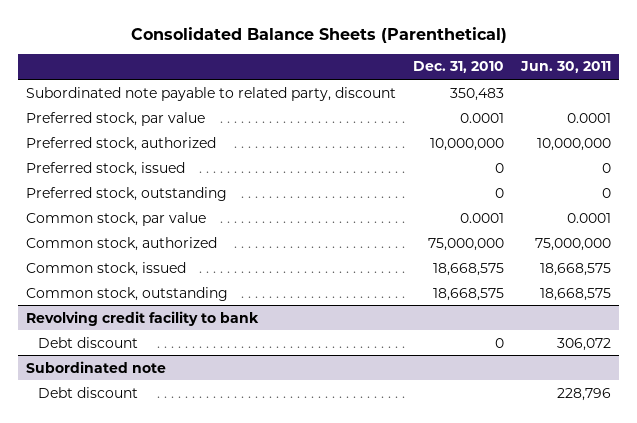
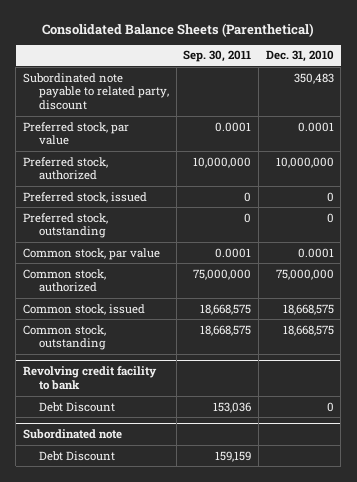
- | Dec. 31, 2010 | Jun. 30, 2011
+ | Sep. 30, 2011 | Dec. 31, 2010
@ Revolving credit facility to bank
- Debt discount | 0 | 306,072
+ Debt Discount | 153,036 | 0
@ Subordinated note
- Debt discount | | 228,796
+ Debt Discount | 159,159 |

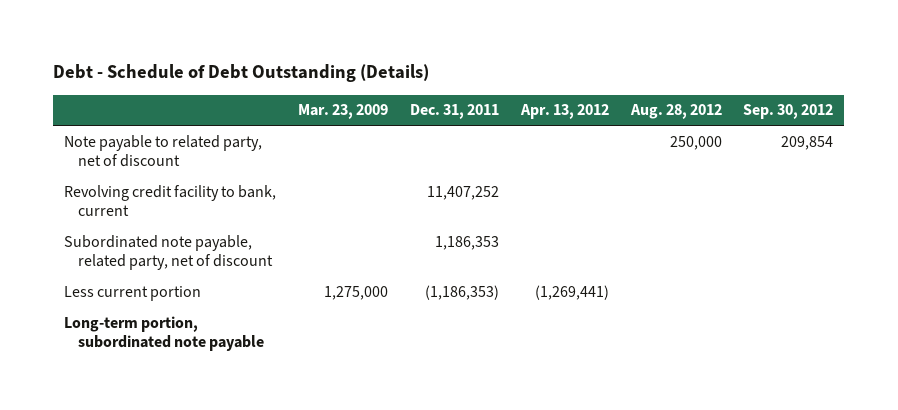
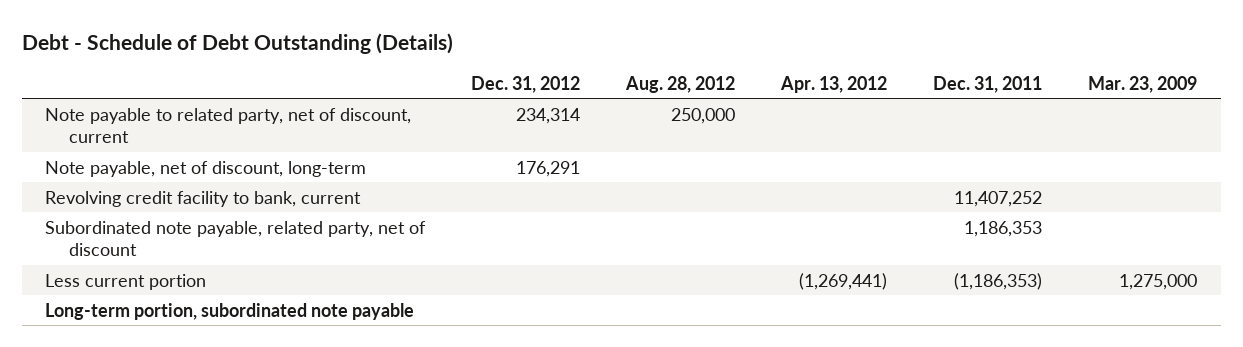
- | Mar. 23, 2009 | Dec. 31, 2011 | Apr. 13, 2012 | Aug. 28, 2012 | Sep. 30, 2012
+ | Dec. 31, 2012 | Aug. 28, 2012 | Apr. 13, 2012 | Dec. 31, 2011 | Mar. 23, 2009
- Note payable to related party, net of discount | | | | 250,000 | 209,854
+ Note payable to related party, net of discount, current | 234,314 | 250,000 | | |
+ Note payable, net of discount, long-term | 176,291 | | | |

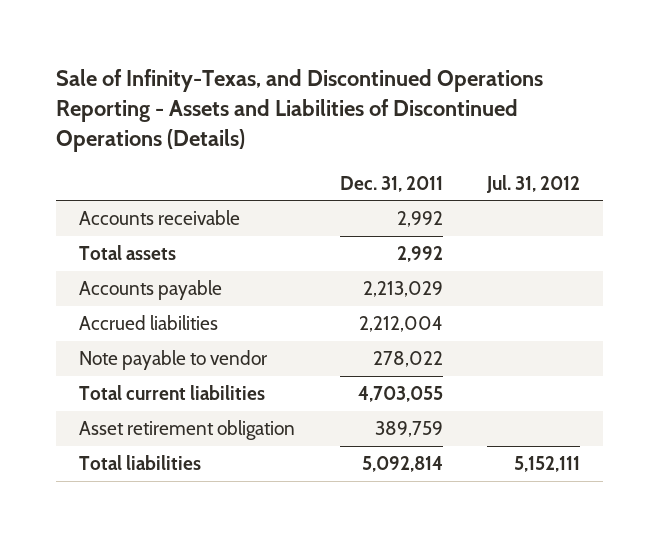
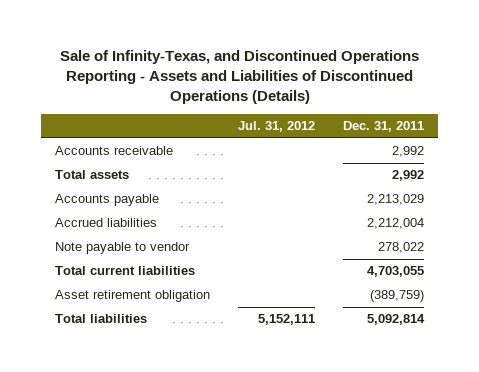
- | Dec. 31, 2011 | Jul. 31, 2012
+ | Jul. 31, 2012 | Dec. 31, 2011
- Asset retirement obligation | 389,759 |
+ Asset retirement obligation | | (389,759)

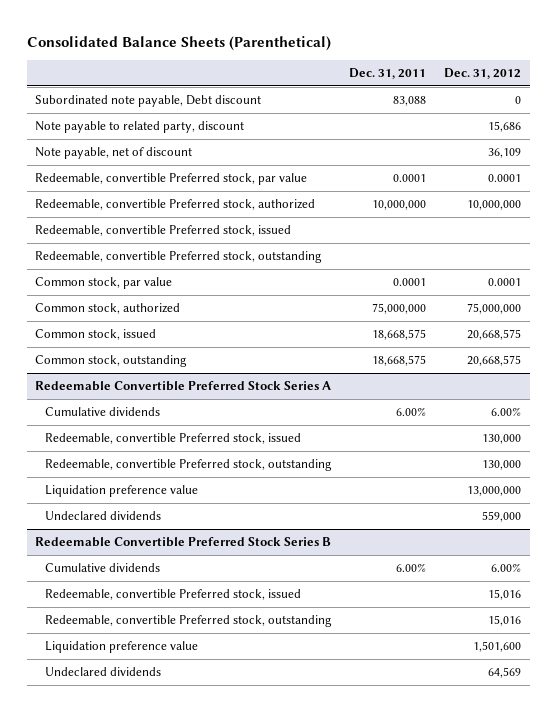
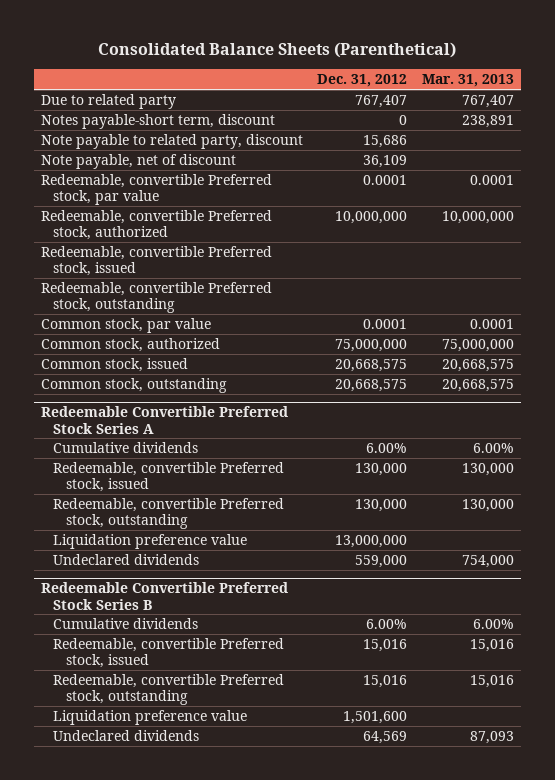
- | Dec. 31, 2011 | Dec. 31, 2012
+ | Dec. 31, 2012 | Mar. 31, 2013
- Subordinated note payable, Debt discount | 83,088 | 0
+ Due to related party | 767,407 | 767,407
+ Notes payable-short term, discount | 0 | 238,891

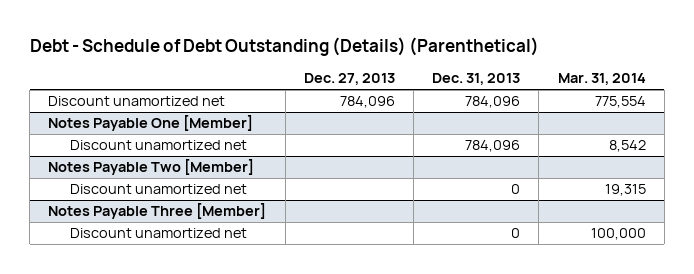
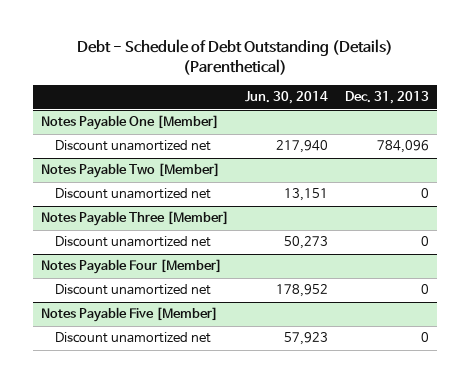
- | Dec. 27, 2013 | Dec. 31, 2013 | Mar. 31, 2014
+ | Jun. 30, 2014 | Dec. 31, 2013
- Discount unamortized net | 784,096 | 784,096 | 775,554
+ Notes Payable Four [Member]
+ Discount unamortized net | 178,952 | 0
+ Notes Payable Five [Member]
+ Discount unamortized net | 57,923 | 0

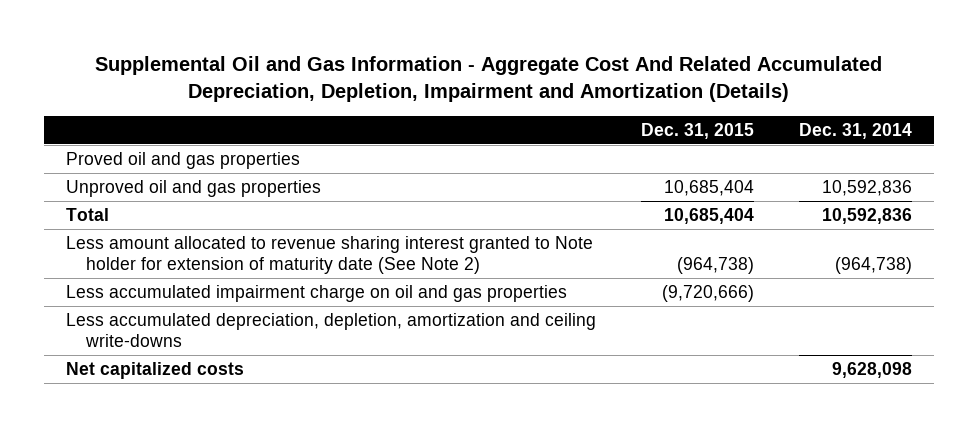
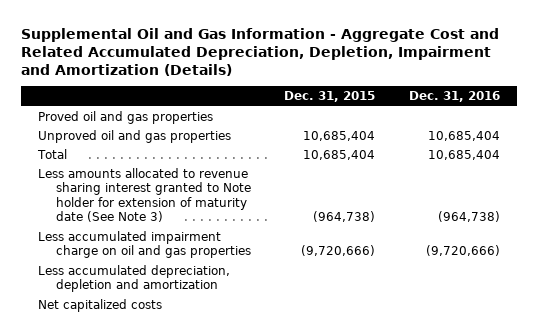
- Supplemental Oil and Gas Information - Aggregate Cost And Related Accumulated Depreciation, Depletion, Impairment and Amortization (Details)
+ Supplemental Oil and Gas Information - Aggregate Cost and Related Accumulated Depreciation, Depletion, Impairment and Amortization (Details)
- | Dec. 31, 2015 | Dec. 31, 2014
+ | Dec. 31, 2015 | Dec. 31, 2016
- Less amount allocated to revenue sharing interest granted to Note holder for extension of maturity date (See Note 2) | (964,738) | (964,738)
+ Less amounts allocated to revenue sharing interest granted to Note holder for extension of maturity date (See Note 3) | (964,738) | (964,738)
- Less accumulated depreciation, depletion, amortization and ceiling write-downs
+ Less accumulated depreciation, depletion and amortization

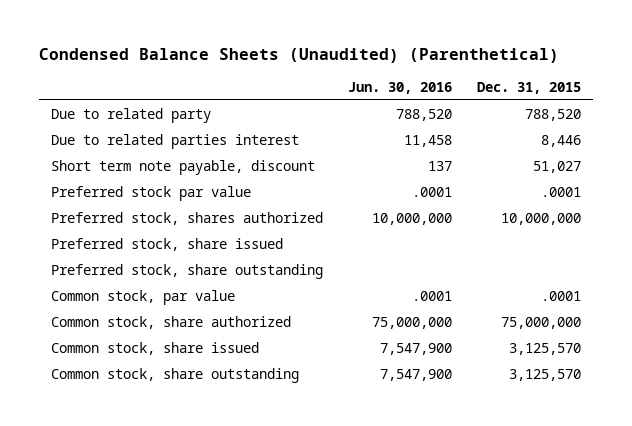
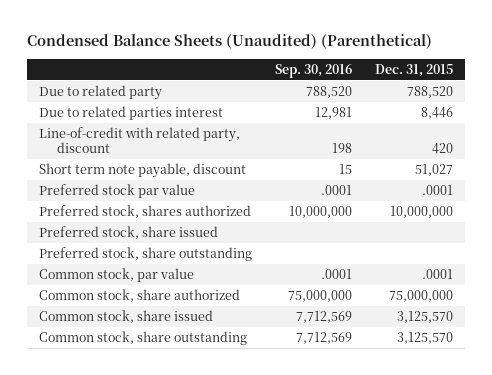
- | Jun. 30, 2016 | Dec. 31, 2015
+ | Sep. 30, 2016 | Dec. 31, 2015
+ Line-of-credit with related party, discount | 198 | 420

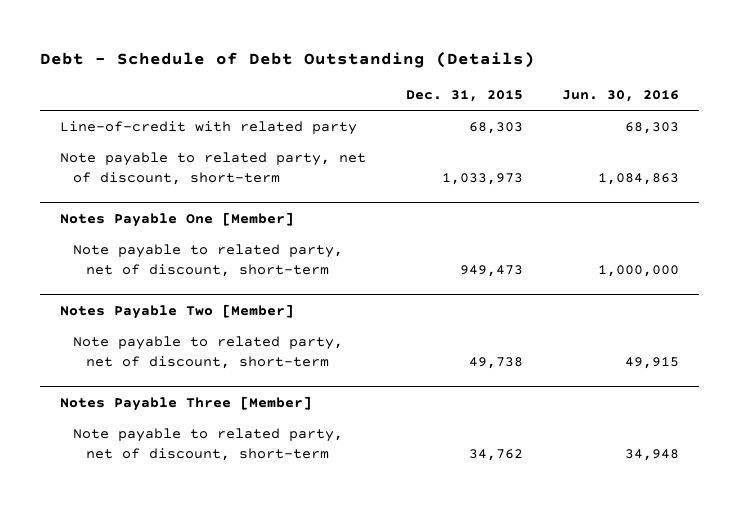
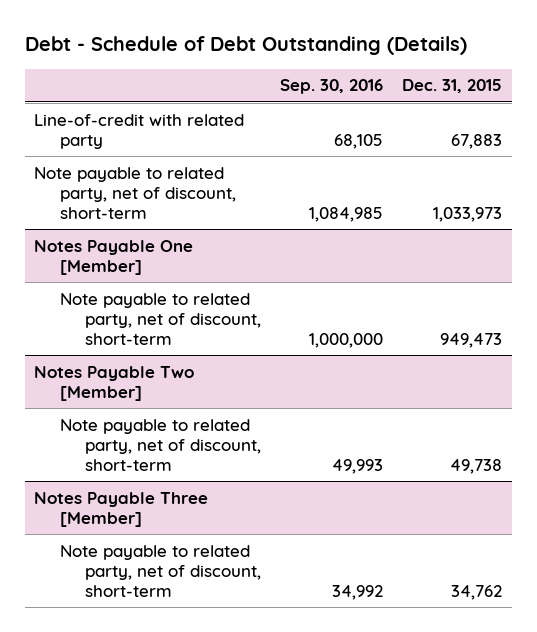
- | Dec. 31, 2015 | Jun. 30, 2016
+ | Sep. 30, 2016 | Dec. 31, 2015
- Line-of-credit with related party | 68,303 | 68,303
+ Line-of-credit with related party | 68,105 | 67,883

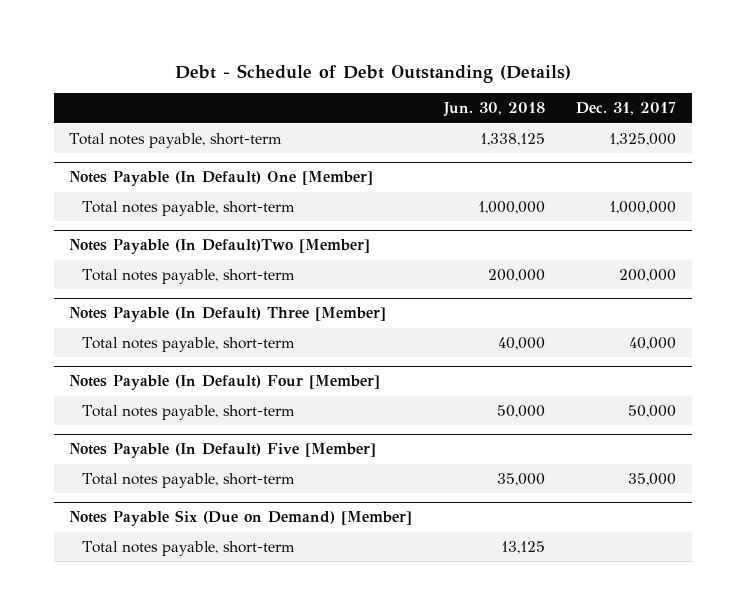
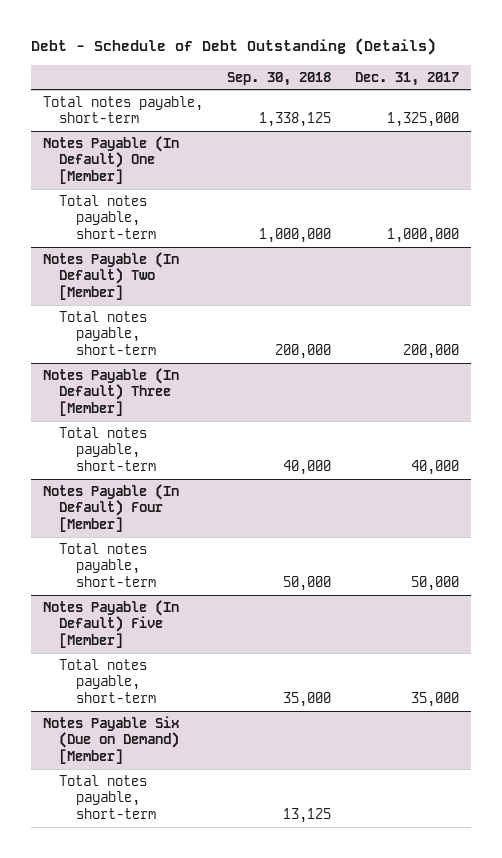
- | Jun. 30, 2018 | Dec. 31, 2017
+ | Sep. 30, 2018 | Dec. 31, 2017
- Notes Payable (In Default)Two [Member]
+ Notes Payable (In Default) Two [Member]

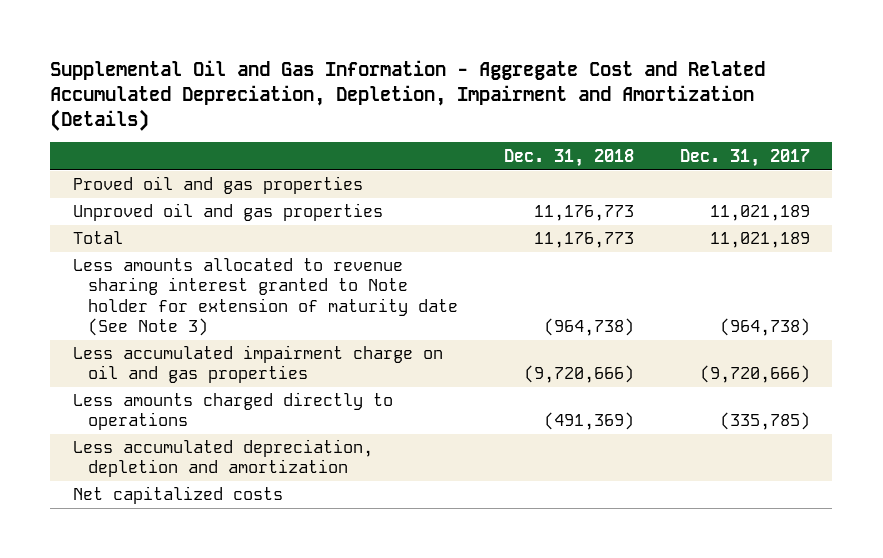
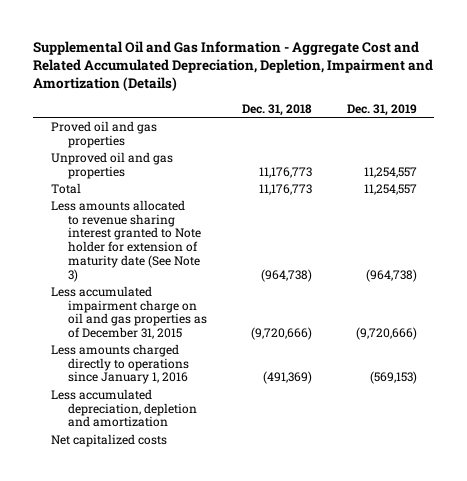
- | Dec. 31, 2018 | Dec. 31, 2017
+ | Dec. 31, 2018 | Dec. 31, 2019
- Less accumulated impairment charge on oil and gas properties | (9,720,666) | (9,720,666)
- Less amounts charged directly to operations | (491,369) | (335,785)
+ Less accumulated impairment charge on oil and gas properties as of December 31, 2015 | (9,720,666) | (9,720,666)
+ Less amounts charged directly to operations since January 1, 2016 | (491,369) | (569,153)

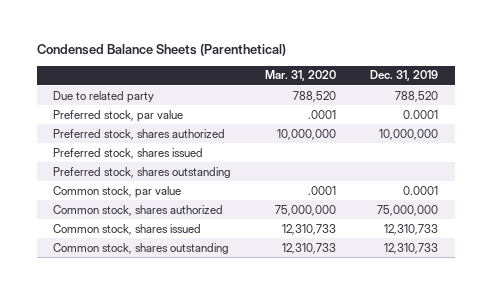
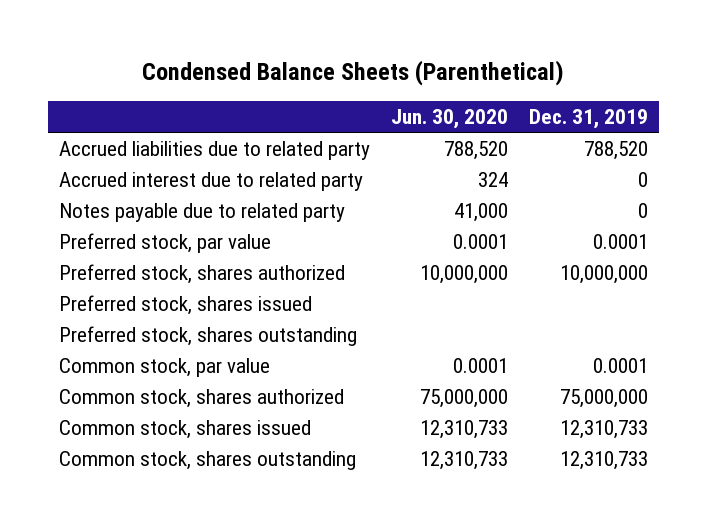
- | Mar. 31, 2020 | Dec. 31, 2019
+ | Jun. 30, 2020 | Dec. 31, 2019
- Due to related party | 788,520 | 788,520
+ Accrued liabilities due to related party | 788,520 | 788,520
+ Accrued interest due to related party | 324 | 0
+ Notes payable due to related party | 41,000 | 0

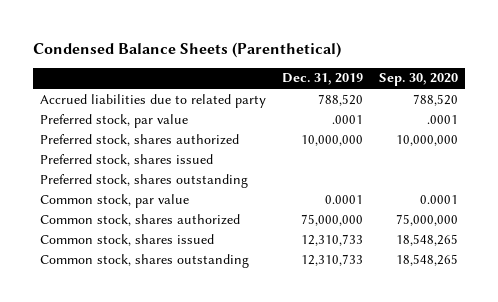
- | Jun. 30, 2020 | Dec. 31, 2019
+ | Dec. 31, 2019 | Sep. 30, 2020
- Accrued interest due to related party | 324 | 0
- Notes payable due to related party | 41,000 | 0
- Preferred stock, par value | 0.0001 | 0.0001
+ Preferred stock, par value | .0001 | .0001

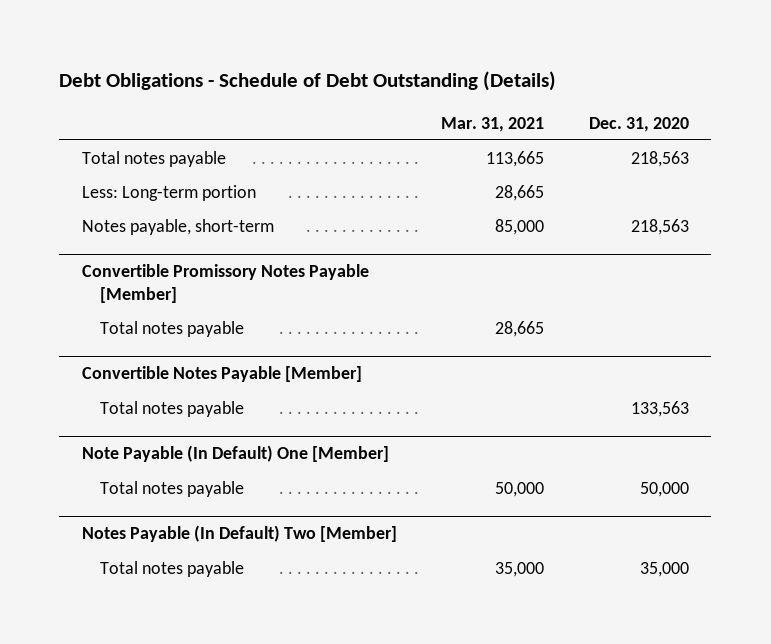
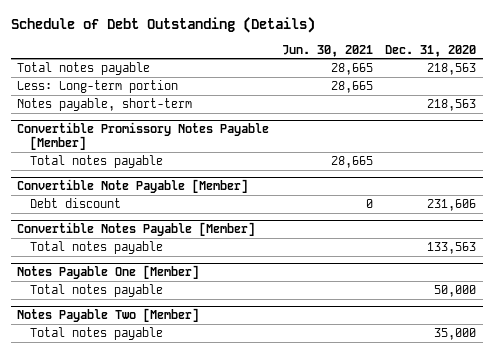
- Debt Obligations - Schedule of Debt Outstanding (Details)
+ Schedule of Debt Outstanding (Details)
- | Mar. 31, 2021 | Dec. 31, 2020
+ | Jun. 30, 2021 | Dec. 31, 2020
+ Convertible Note Payable [Member]
+ Debt discount | 0 | 231,606
- Note Payable (In Default) One [Member]
+ Notes Payable One [Member]
- Notes Payable (In Default) Two [Member]
+ Notes Payable Two [Member]

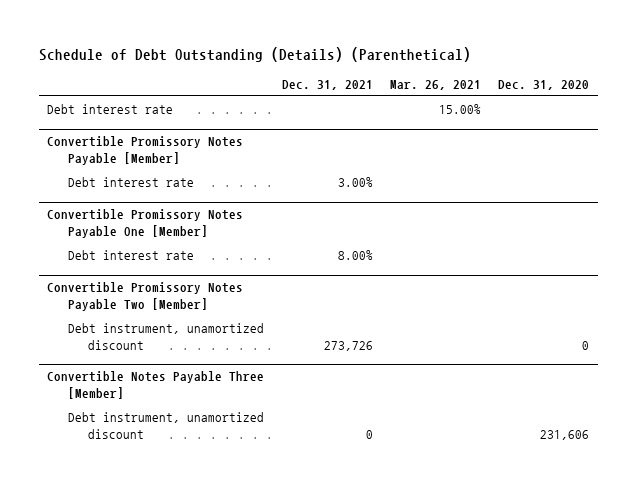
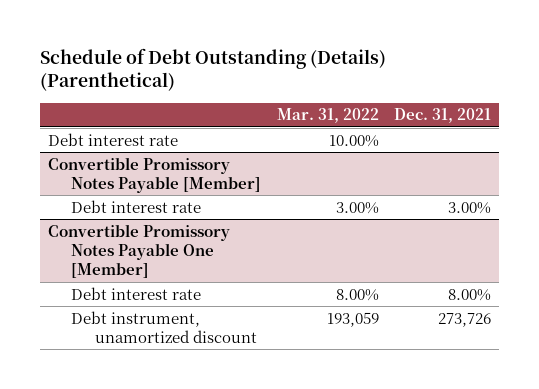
- | Dec. 31, 2021 | Mar. 26, 2021 | Dec. 31, 2020
+ | Mar. 31, 2022 | Dec. 31, 2021
- Convertible Promissory Notes Payable Two [Member]
- Convertible Notes Payable Three [Member]
- Debt instrument, unamortized discount | 0 | | 231,606

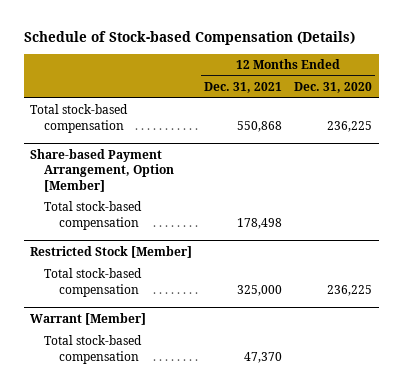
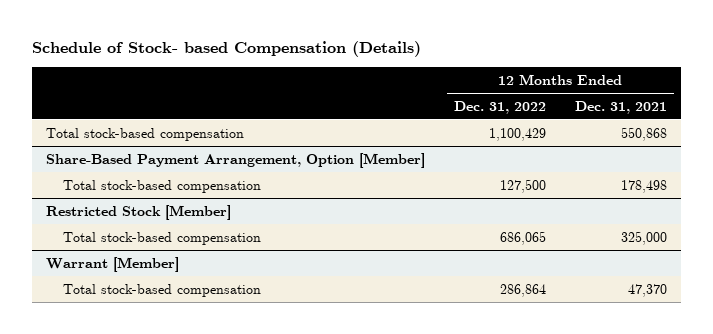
- Schedule of Stock-based Compensation (Details)
+ Schedule of Stock- based Compensation (Details)
- | 12 Months Ended Dec. 31, 2021 | 12 Months Ended Dec. 31, 2020
+ | 12 Months Ended Dec. 31, 2022 | 12 Months Ended Dec. 31, 2021
- Share-based Payment Arrangement, Option [Member]
+ Share-Based Payment Arrangement, Option [Member]

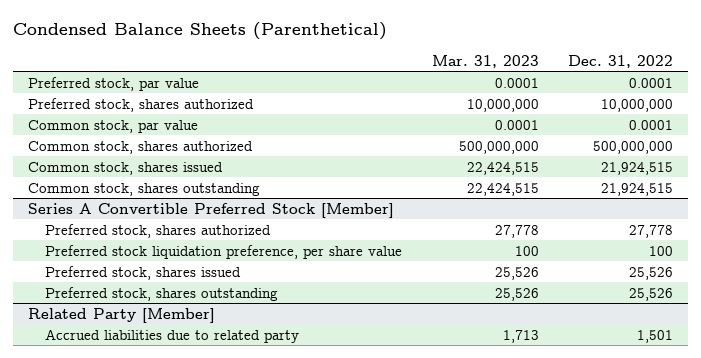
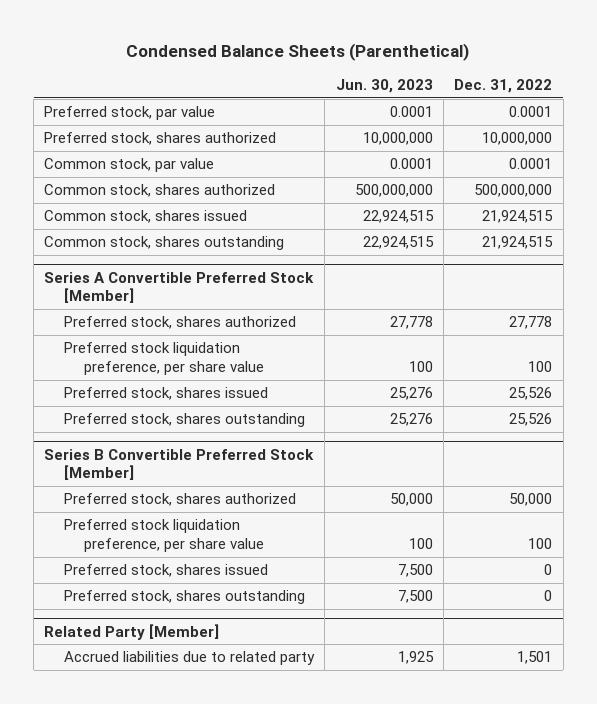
- | Mar. 31, 2023 | Dec. 31, 2022
+ | Jun. 30, 2023 | Dec. 31, 2022
+ Series B Convertible Preferred Stock [Member]
+ Preferred stock, shares authorized | 50,000 | 50,000
+ Preferred stock liquidation preference, per share value | 100 | 100
+ Preferred stock, shares issued | 7,500 | 0
+ Preferred stock, shares outstanding | 7,500 | 0

